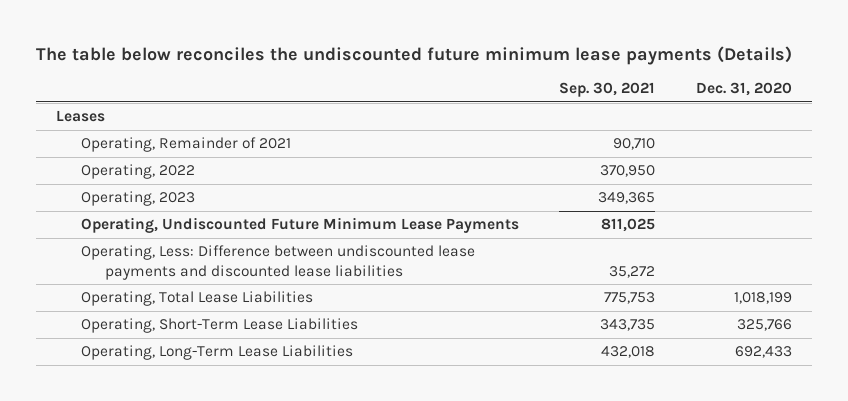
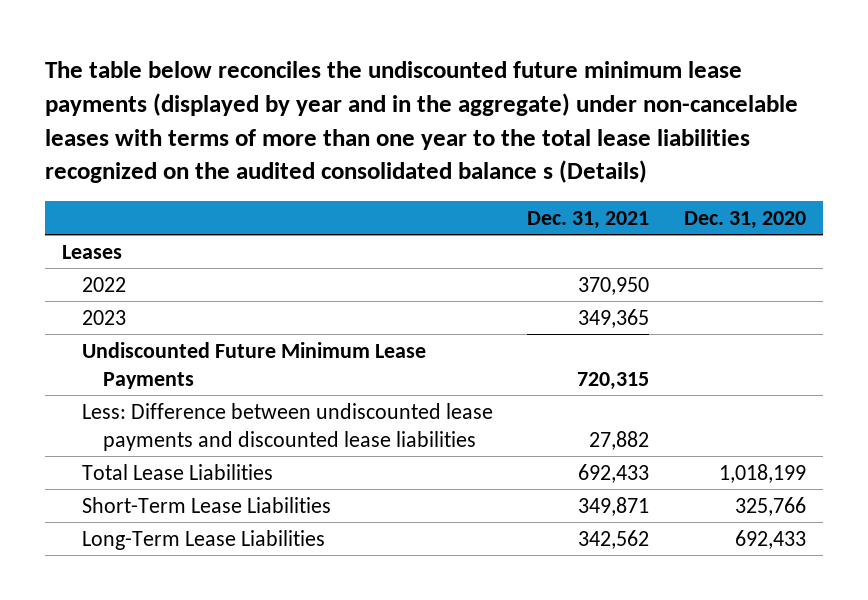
- The table below reconciles the undiscounted future minimum lease payments (Details)
+ The table below reconciles the undiscounted future minimum lease payments (displayed by year and in the aggregate) under non-cancelable leases with terms of more than one year to the total lease liabilities recognized on the audited consolidated balance s (Details)
- | Sep. 30, 2021 | Dec. 31, 2020
+ | Dec. 31, 2021 | Dec. 31, 2020
- Operating, Remainder of 2021 | 90,710 |
- Operating, 2022 | 370,950 |
- Operating, 2023 | 349,365 |
- Operating, Undiscounted Future Minimum Lease Payments | 811,025 |
- Operating, Less: Difference between undiscounted lease payments and discounted lease liabilities | 35,272 |
- Operating, Total Lease Liabilities | 775,753 | 1,018,199
- Operating, Short-Term Lease Liabilities | 343,735 | 325,766
- Operating, Long-Term Lease Liabilities | 432,018 | 692,433
+ 2022 | 370,950 |
+ 2023 | 349,365 |
+ Undiscounted Future Minimum Lease Payments | 720,315 |
+ Less: Difference between undiscounted lease payments and discounted lease liabilities | 27,882 |
+ Total Lease Liabilities | 692,433 | 1,018,199
+ Short-Term Lease Liabilities | 349,871 | 325,766
+ Long-Term Lease Liabilities | 342,562 | 692,433

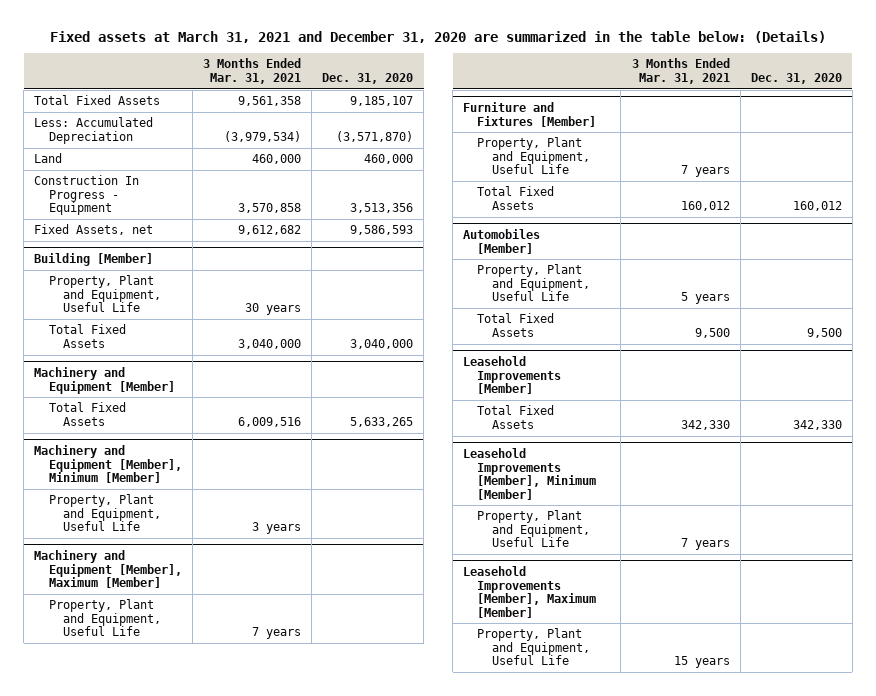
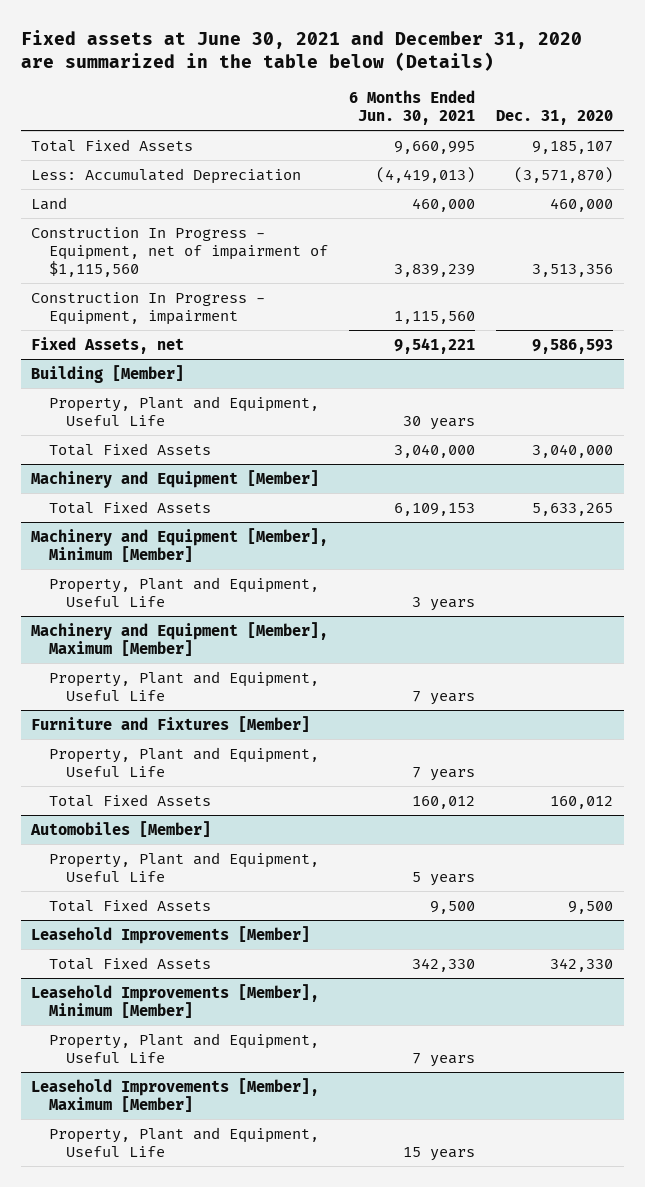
- Fixed assets at March 31, 2021 and December 31, 2020 are summarized in the table below: (Details)
+ Fixed assets at June 30, 2021 and December 31, 2020 are summarized in the table below (Details)
- | 3 Months Ended Mar. 31, 2021 | Dec. 31, 2020
+ | 6 Months Ended Jun. 30, 2021 | Dec. 31, 2020
- Construction In Progress - Equipment | 3,570,858 | 3,513,356
+ Construction In Progress - Equipment, net of impairment of $1,115,560 | 3,839,239 | 3,513,356
+ Construction In Progress - Equipment, impairment | 1,115,560 |

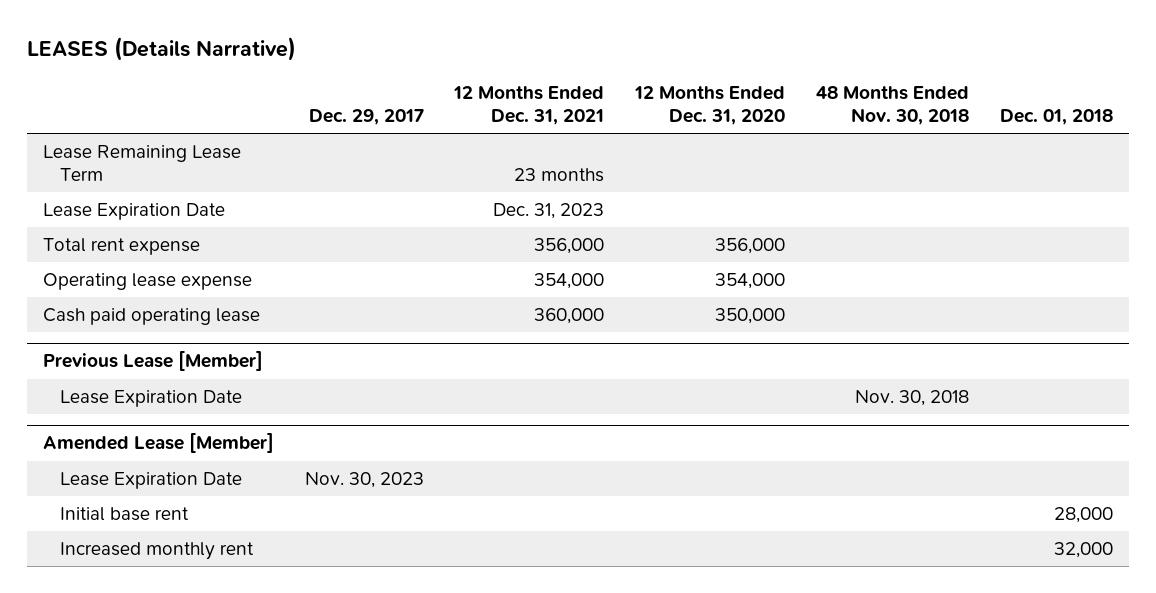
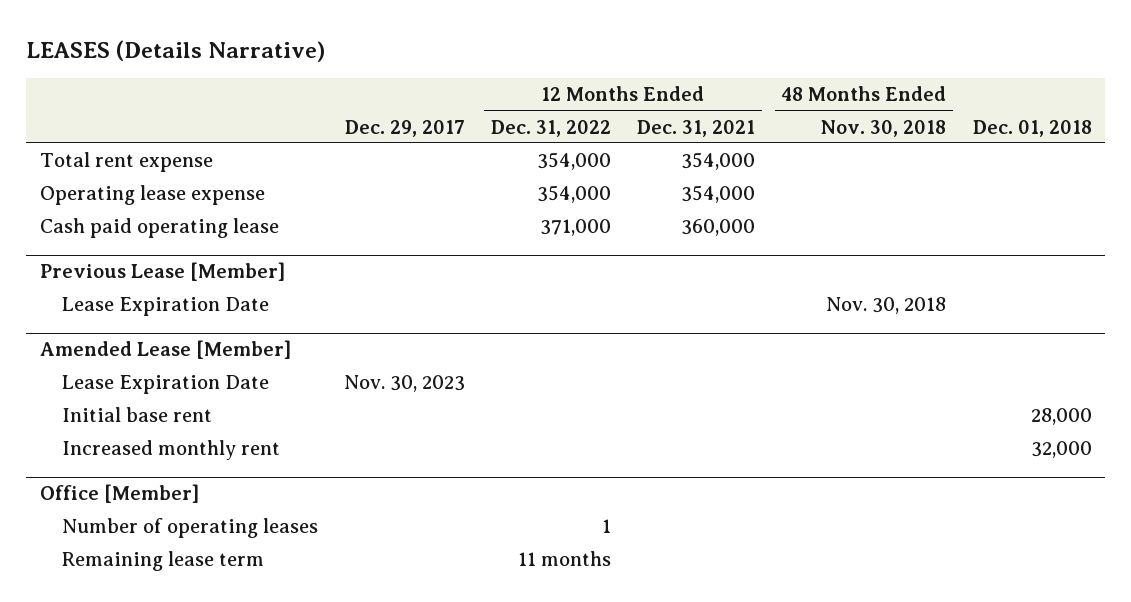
- | Dec. 29, 2017 | 12 Months Ended Dec. 31, 2021 | 12 Months Ended Dec. 31, 2020 | 48 Months Ended Nov. 30, 2018 | Dec. 01, 2018
+ | Dec. 29, 2017 | 12 Months Ended Dec. 31, 2022 | 12 Months Ended Dec. 31, 2021 | 48 Months Ended Nov. 30, 2018 | Dec. 01, 2018
- Lease Remaining Lease Term | | 23 months | | |
- Lease Expiration Date | | Dec. 31, 2023 | | |
- Total rent expense | | 356,000 | 356,000 | |
+ Total rent expense | | 354,000 | 354,000 | |
+ Office [Member]
+ Number of operating leases | | 1 | | |
+ Remaining lease term | | 11 months | | |

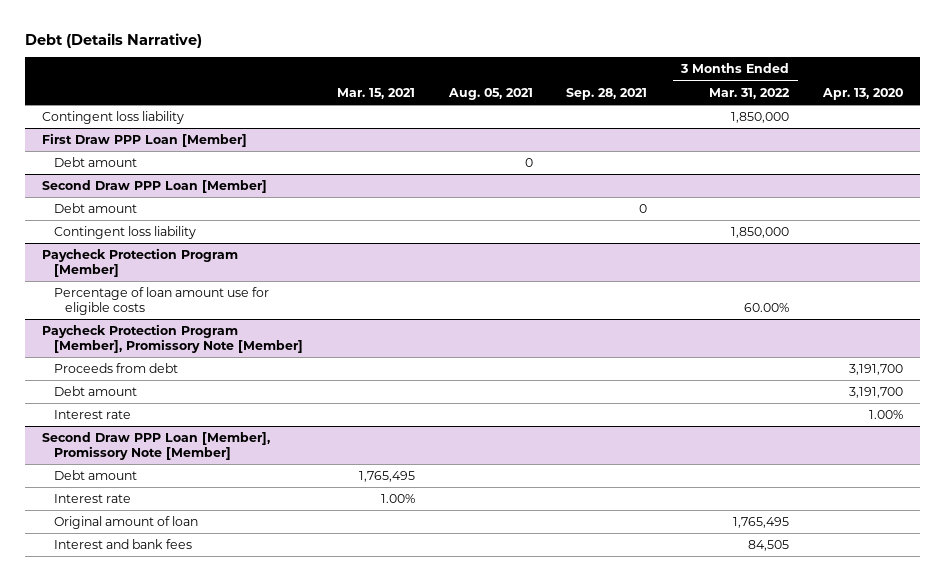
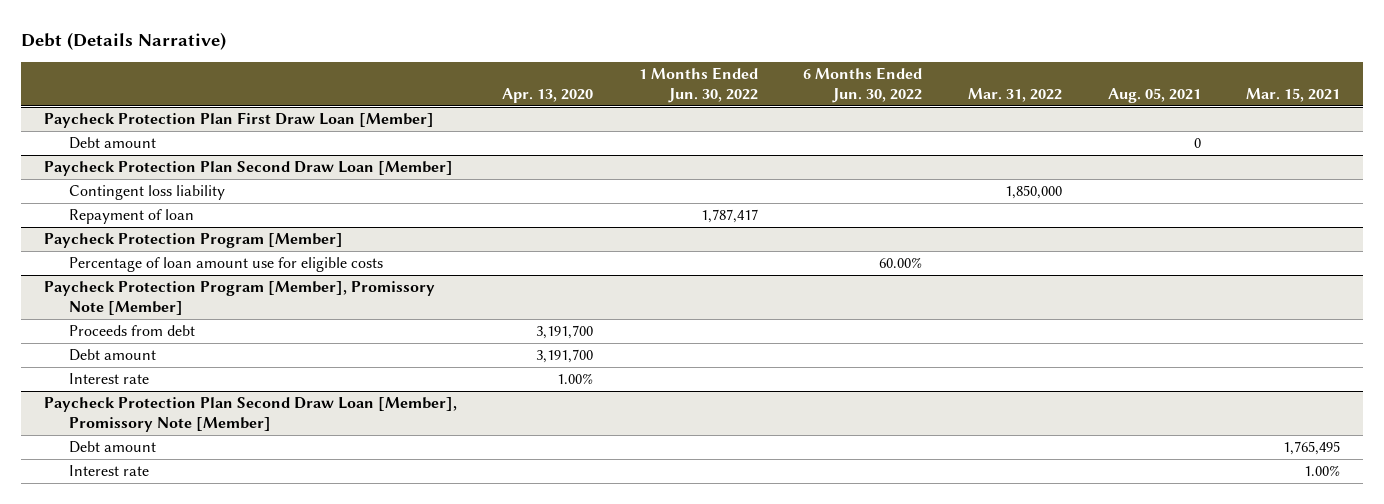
- | Mar. 15, 2021 | Aug. 05, 2021 | Sep. 28, 2021 | 3 Months Ended Mar. 31, 2022 | Apr. 13, 2020
+ | Apr. 13, 2020 | 1 Months Ended Jun. 30, 2022 | 6 Months Ended Jun. 30, 2022 | Mar. 31, 2022 | Aug. 05, 2021 | Mar. 15, 2021
- Contingent loss liability | | | | 1,850,000 |
- First Draw PPP Loan [Member]
+ Paycheck Protection Plan First Draw Loan [Member]
- Second Draw PPP Loan [Member]
- Debt amount | | | 0 | |
+ Paycheck Protection Plan Second Draw Loan [Member]
+ Repayment of loan | | 1,787,417 | | | |
- Second Draw PPP Loan [Member], Promissory Note [Member]
+ Paycheck Protection Plan Second Draw Loan [Member], Promissory Note [Member]
- Original amount of loan | | | | 1,765,495 |
- Interest and bank fees | | | | 84,505 |

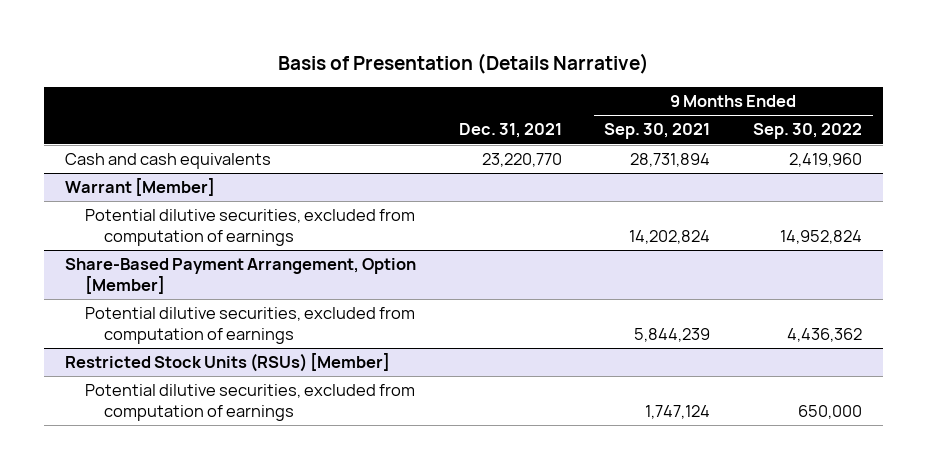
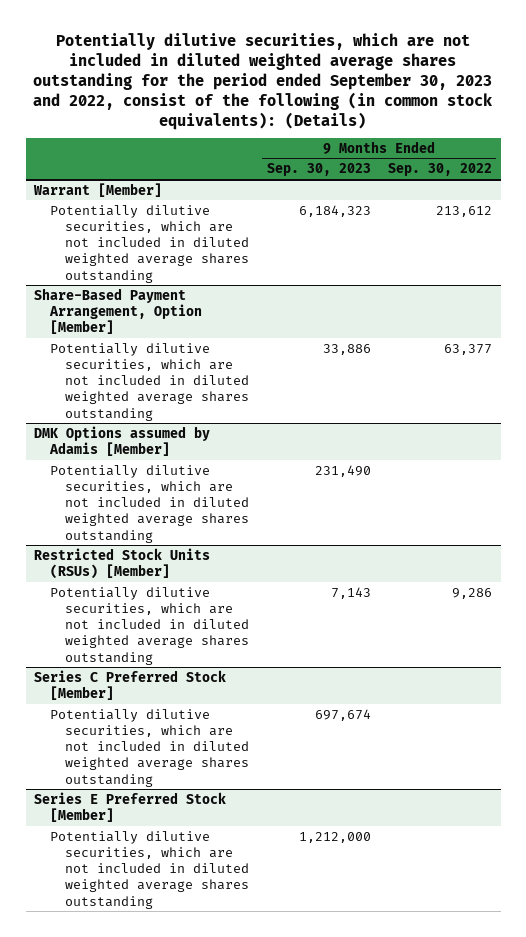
- Basis of Presentation (Details Narrative)
+ Potentially dilutive securities, which are not included in diluted weighted average shares outstanding for the period ended September 30, 2023 and 2022, consist of the following (in common stock equivalents): (Details)
- | Dec. 31, 2021 | 9 Months Ended Sep. 30, 2021 | 9 Months Ended Sep. 30, 2022
+ | 9 Months Ended Sep. 30, 2023 | 9 Months Ended Sep. 30, 2022
- Cash and cash equivalents | 23,220,770 | 28,731,894 | 2,419,960
@ Warrant [Member]
- Potential dilutive securities, excluded from computation of earnings | | 14,202,824 | 14,952,824
+ Potentially dilutive securities, which are not included in diluted weighted average shares outstanding | 6,184,323 | 213,612
@ Share-Based Payment Arrangement, Option [Member]
- Potential dilutive securities, excluded from computation of earnings | | 5,844,239 | 4,436,362
+ Potentially dilutive securities, which are not included in diluted weighted average shares outstanding | 33,886 | 63,377
+ DMK Options assumed by Adamis [Member]
+ Potentially dilutive securities, which are not included in diluted weighted average shares outstanding | 231,490 |
@ Restricted Stock Units (RSUs) [Member]
- Potential dilutive securities, excluded from computation of earnings | | 1,747,124 | 650,000
+ Potentially dilutive securities, which are not included in diluted weighted average shares outstanding | 7,143 | 9,286
+ Series C Preferred Stock [Member]
+ Potentially dilutive securities, which are not included in diluted weighted average shares outstanding | 697,674 |
+ Series E Preferred Stock [Member]
+ Potentially dilutive securities, which are not included in diluted weighted average shares outstanding | 1,212,000 |

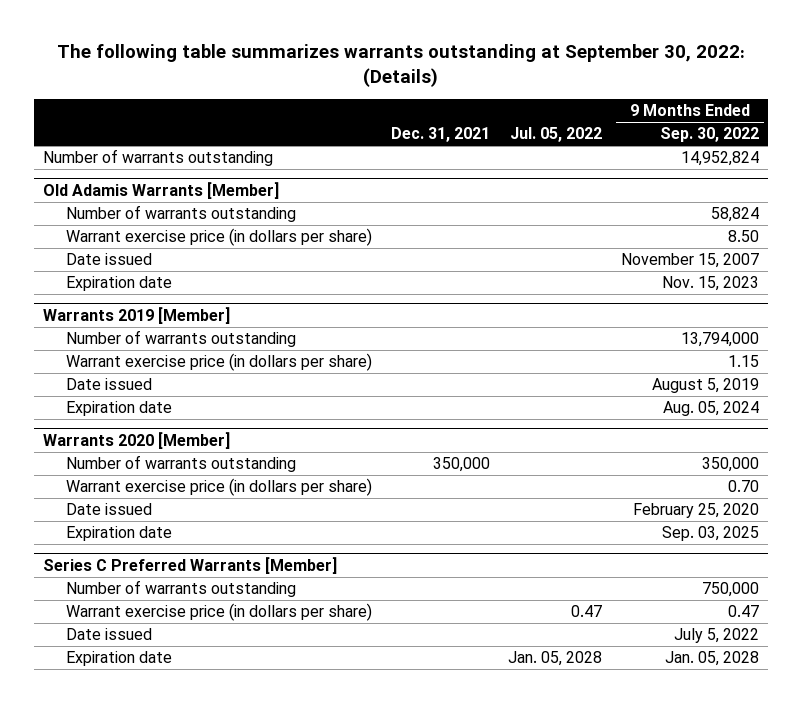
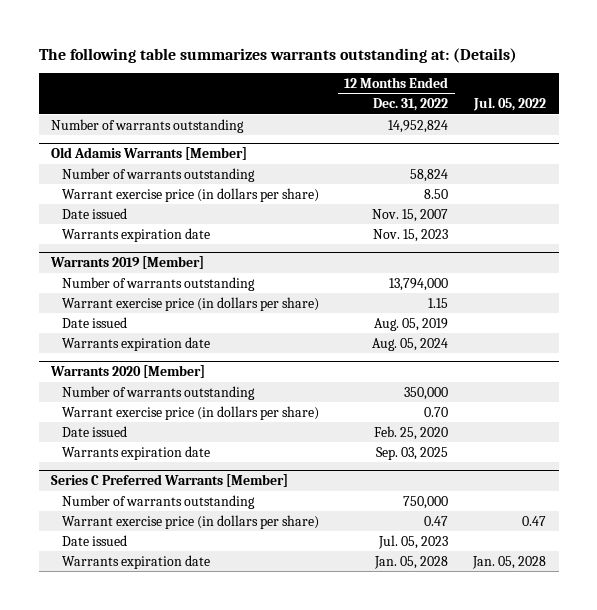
- The following table summarizes warrants outstanding at September 30, 2022: (Details)
+ The following table summarizes warrants outstanding at: (Details)
- | Dec. 31, 2021 | Jul. 05, 2022 | 9 Months Ended Sep. 30, 2022
+ | 12 Months Ended Dec. 31, 2022 | Jul. 05, 2022
@ Old Adamis Warrants [Member]
- Expiration date | | | Nov. 15, 2023
+ Warrants expiration date | Nov. 15, 2023 |
@ Warrants 2019 [Member]
- Expiration date | | | Aug. 05, 2024
+ Warrants expiration date | Aug. 05, 2024 |
@ Warrants 2020 [Member]
- Expiration date | | | Sep. 03, 2025
+ Warrants expiration date | Sep. 03, 2025 |
@ Series C Preferred Warrants [Member]
- Expiration date | | Jan. 05, 2028 | Jan. 05, 2028
+ Warrants expiration date | Jan. 05, 2028 | Jan. 05, 2028

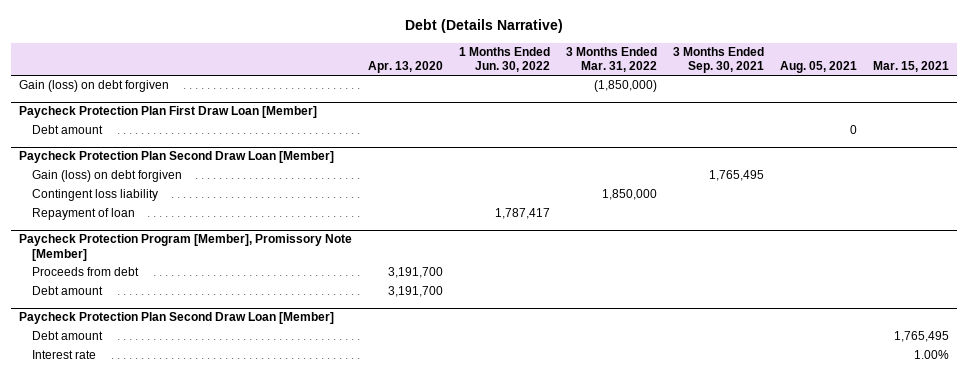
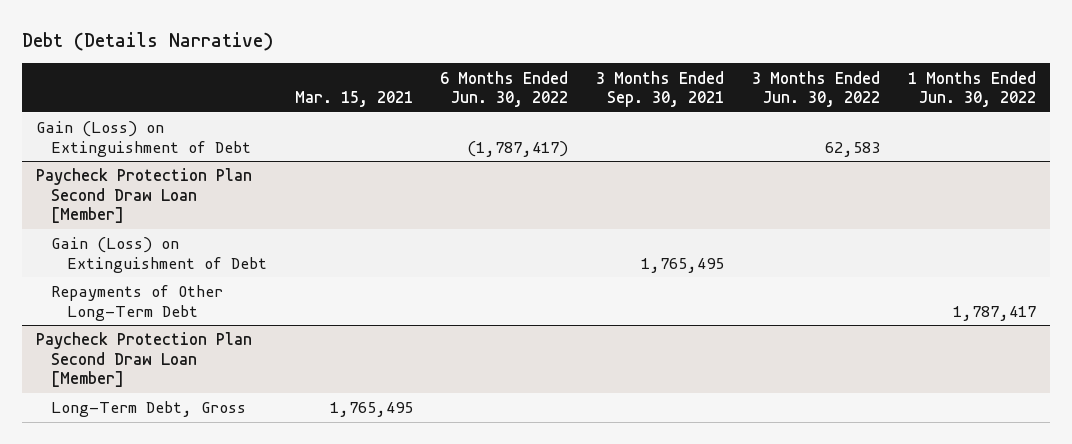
- | Apr. 13, 2020 | 1 Months Ended Jun. 30, 2022 | 3 Months Ended Mar. 31, 2022 | 3 Months Ended Sep. 30, 2021 | Aug. 05, 2021 | Mar. 15, 2021
+ | Mar. 15, 2021 | 6 Months Ended Jun. 30, 2022 | 3 Months Ended Sep. 30, 2021 | 3 Months Ended Jun. 30, 2022 | 1 Months Ended Jun. 30, 2022
- Gain (loss) on debt forgiven | | | (1,850,000) | | |
- Paycheck Protection Plan First Draw Loan [Member]
- Debt amount | | | | | 0 |
+ Gain (Loss) on Extinguishment of Debt | | (1,787,417) | | 62,583 |
@ Paycheck Protection Plan Second Draw Loan [Member]
- Gain (loss) on debt forgiven | | | | 1,765,495 | |
- Contingent loss liability | | | 1,850,000 | | |
- Repayment of loan | | 1,787,417 | | | |
- Paycheck Protection Program [Member], Promissory Note [Member]
- Proceeds from debt | 3,191,700 | | | | |
- Debt amount | 3,191,700 | | | | |
@ Paycheck Protection Plan Second Draw Loan [Member]
+ Gain (Loss) on Extinguishment of Debt | | | 1,765,495 | |
+ Repayments of Other Long-Term Debt | | | | | 1,787,417
- Debt amount | | | | | | 1,765,495
- Interest rate | | | | | | 1.00%
+ Long-Term Debt, Gross | 1,765,495 | | | |

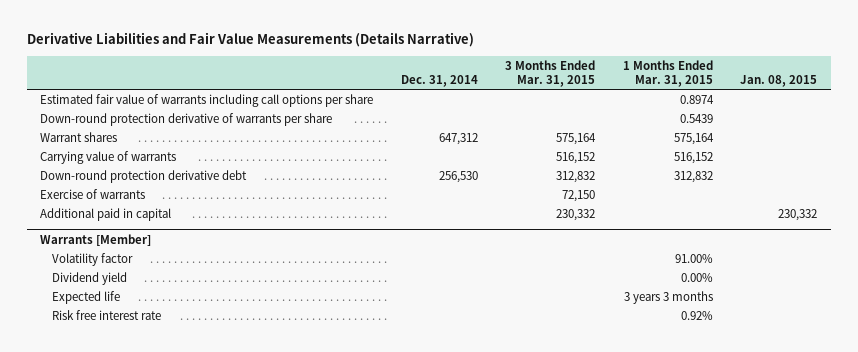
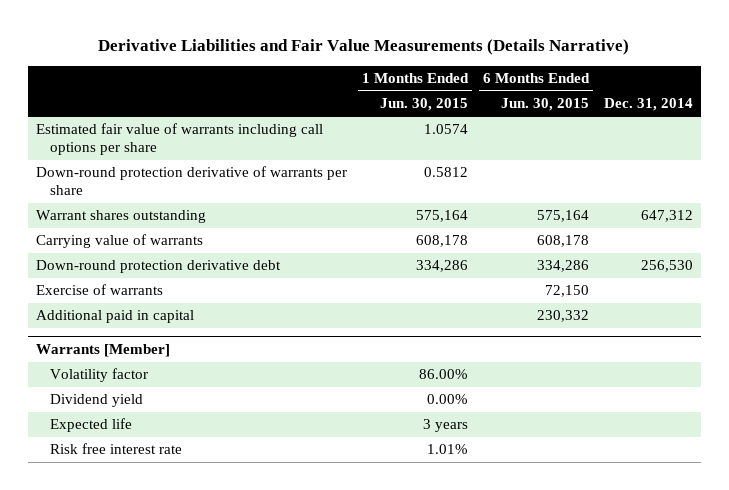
- | Dec. 31, 2014 | 3 Months Ended Mar. 31, 2015 | 1 Months Ended Mar. 31, 2015 | Jan. 08, 2015
+ | 1 Months Ended Jun. 30, 2015 | 6 Months Ended Jun. 30, 2015 | Dec. 31, 2014
- Warrant shares | 647,312 | 575,164 | 575,164 |
+ Warrant shares outstanding | 575,164 | 575,164 | 647,312

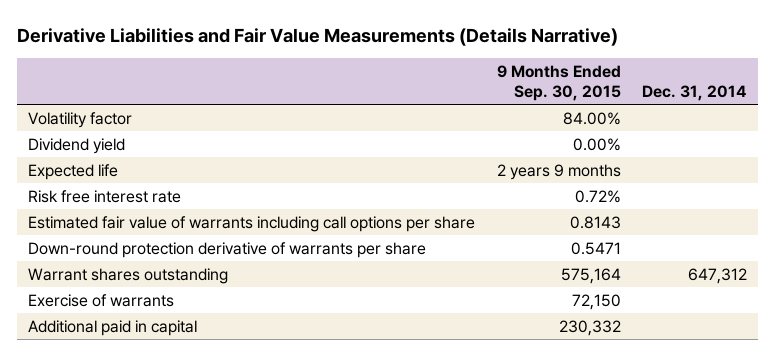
- | 1 Months Ended Jun. 30, 2015 | 6 Months Ended Jun. 30, 2015 | Dec. 31, 2014
+ | 9 Months Ended Sep. 30, 2015 | Dec. 31, 2014
+ Volatility factor | 84.00% |
+ Dividend yield | 0.00% |
+ Expected life | 2 years 9 months |
+ Risk free interest rate | 0.72% |
- Carrying value of warrants | 608,178 | 608,178 |
- Down-round protection derivative debt | 334,286 | 334,286 | 256,530
- Warrants [Member]
- Volatility factor | 86.00% | |
- Dividend yield | 0.00% | |
- Expected life | 3 years | |
- Risk free interest rate | 1.01% | |

